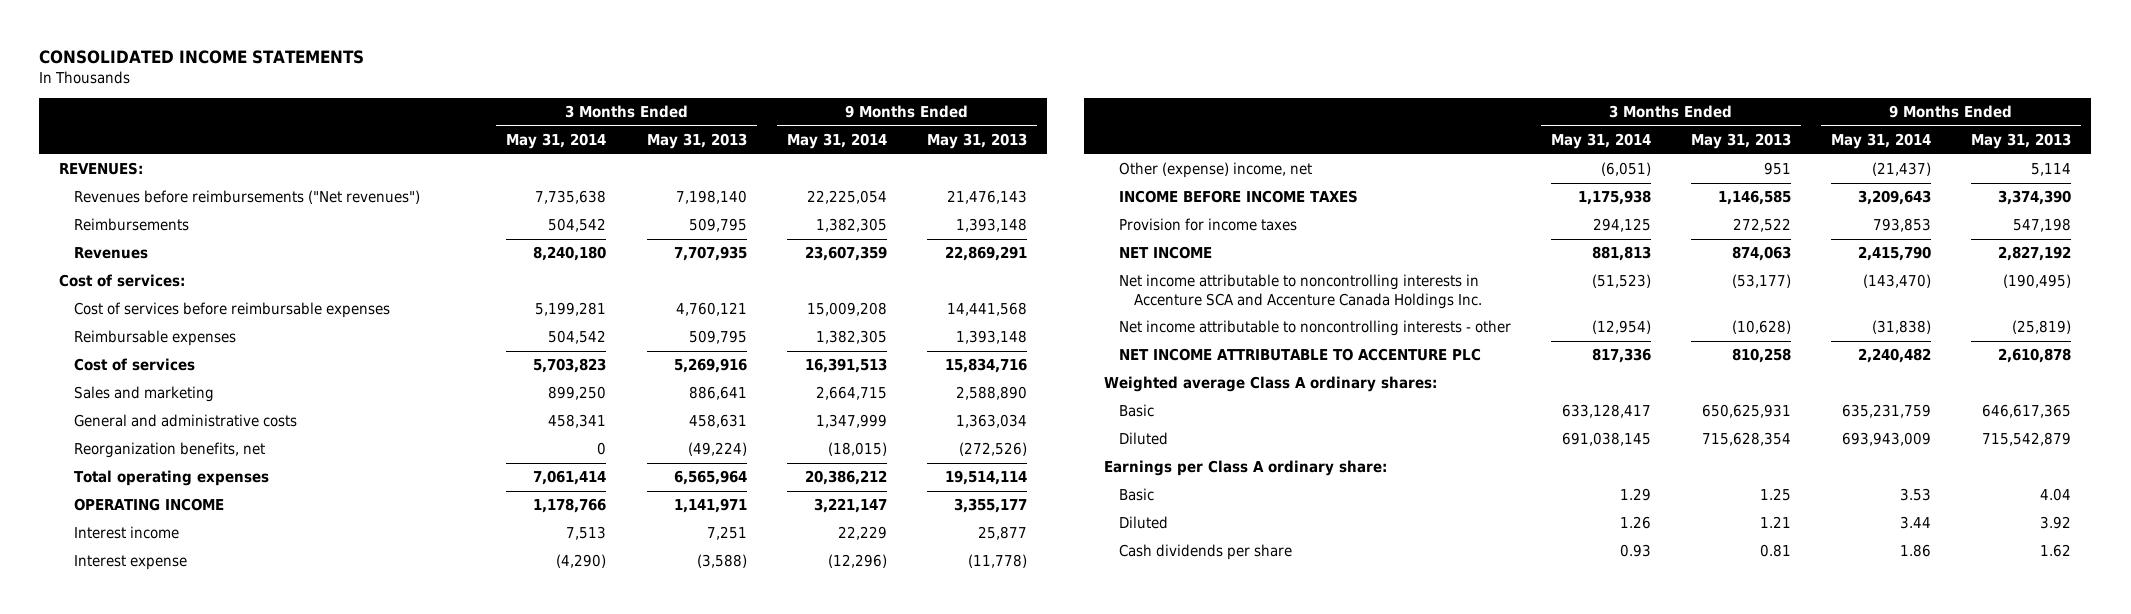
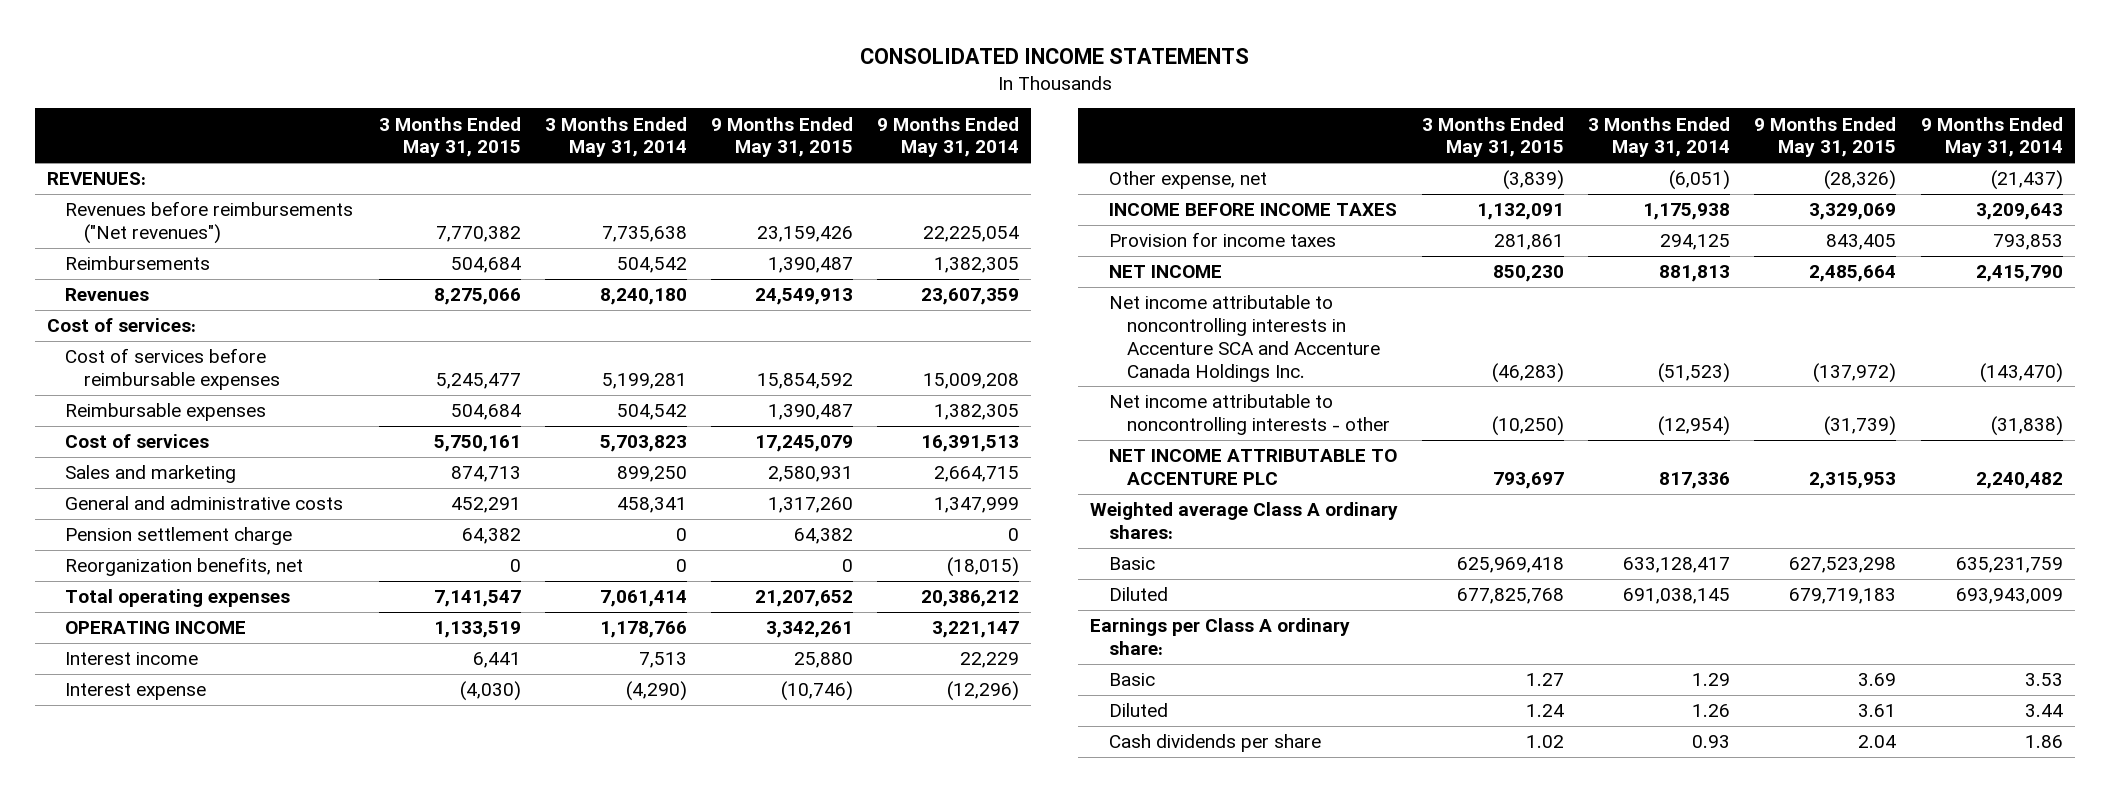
- | 3 Months Ended May 31, 2014 | 3 Months Ended May 31, 2013 | 9 Months Ended May 31, 2014 | 9 Months Ended May 31, 2013
+ | 3 Months Ended May 31, 2015 | 3 Months Ended May 31, 2014 | 9 Months Ended May 31, 2015 | 9 Months Ended May 31, 2014
+ Pension settlement charge | 64,382 | 0 | 64,382 | 0
- Other (expense) income, net | (6,051) | 951 | (21,437) | 5,114
+ Other expense, net | (3,839) | (6,051) | (28,326) | (21,437)

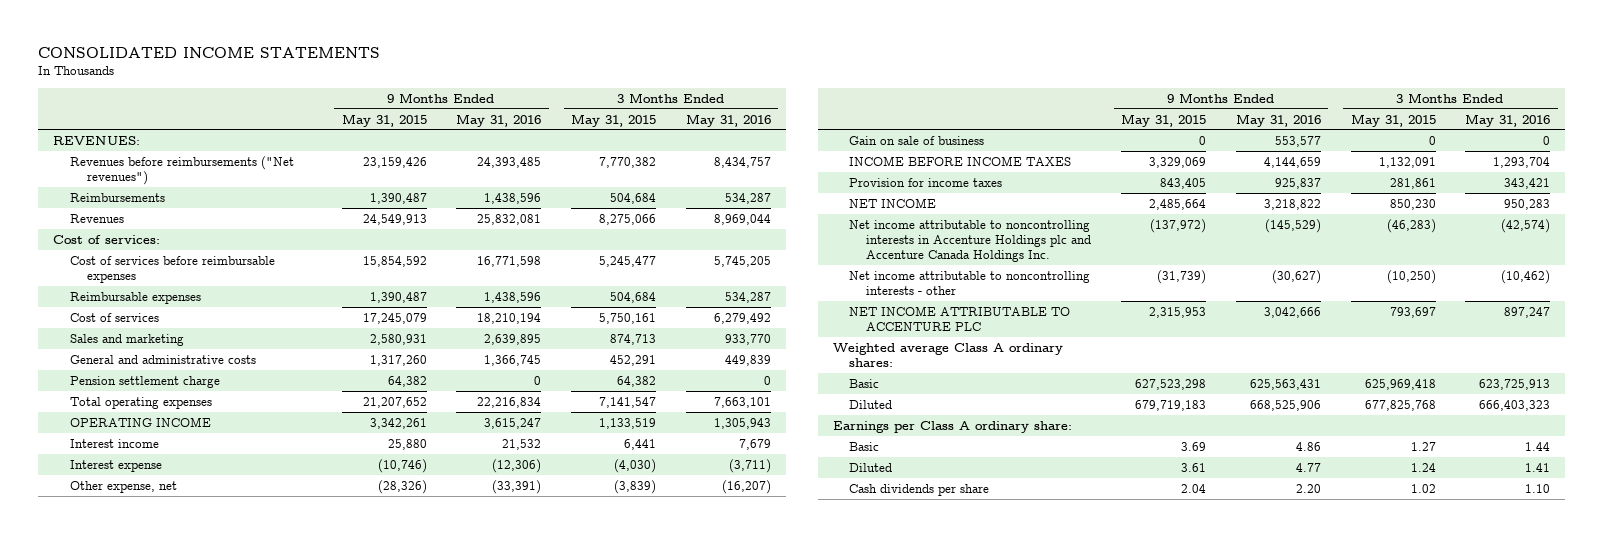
- | 3 Months Ended May 31, 2015 | 3 Months Ended May 31, 2014 | 9 Months Ended May 31, 2015 | 9 Months Ended May 31, 2014
+ | 9 Months Ended May 31, 2015 | 9 Months Ended May 31, 2016 | 3 Months Ended May 31, 2015 | 3 Months Ended May 31, 2016
- Reorganization benefits, net | 0 | 0 | 0 | (18,015)
+ Gain on sale of business | 0 | 553,577 | 0 | 0
- Net income attributable to noncontrolling interests in Accenture SCA and Accenture Canada Holdings Inc. | (46,283) | (51,523) | (137,972) | (143,470)
+ Net income attributable to noncontrolling interests in Accenture Holdings plc and Accenture Canada Holdings Inc. | (137,972) | (145,529) | (46,283) | (42,574)

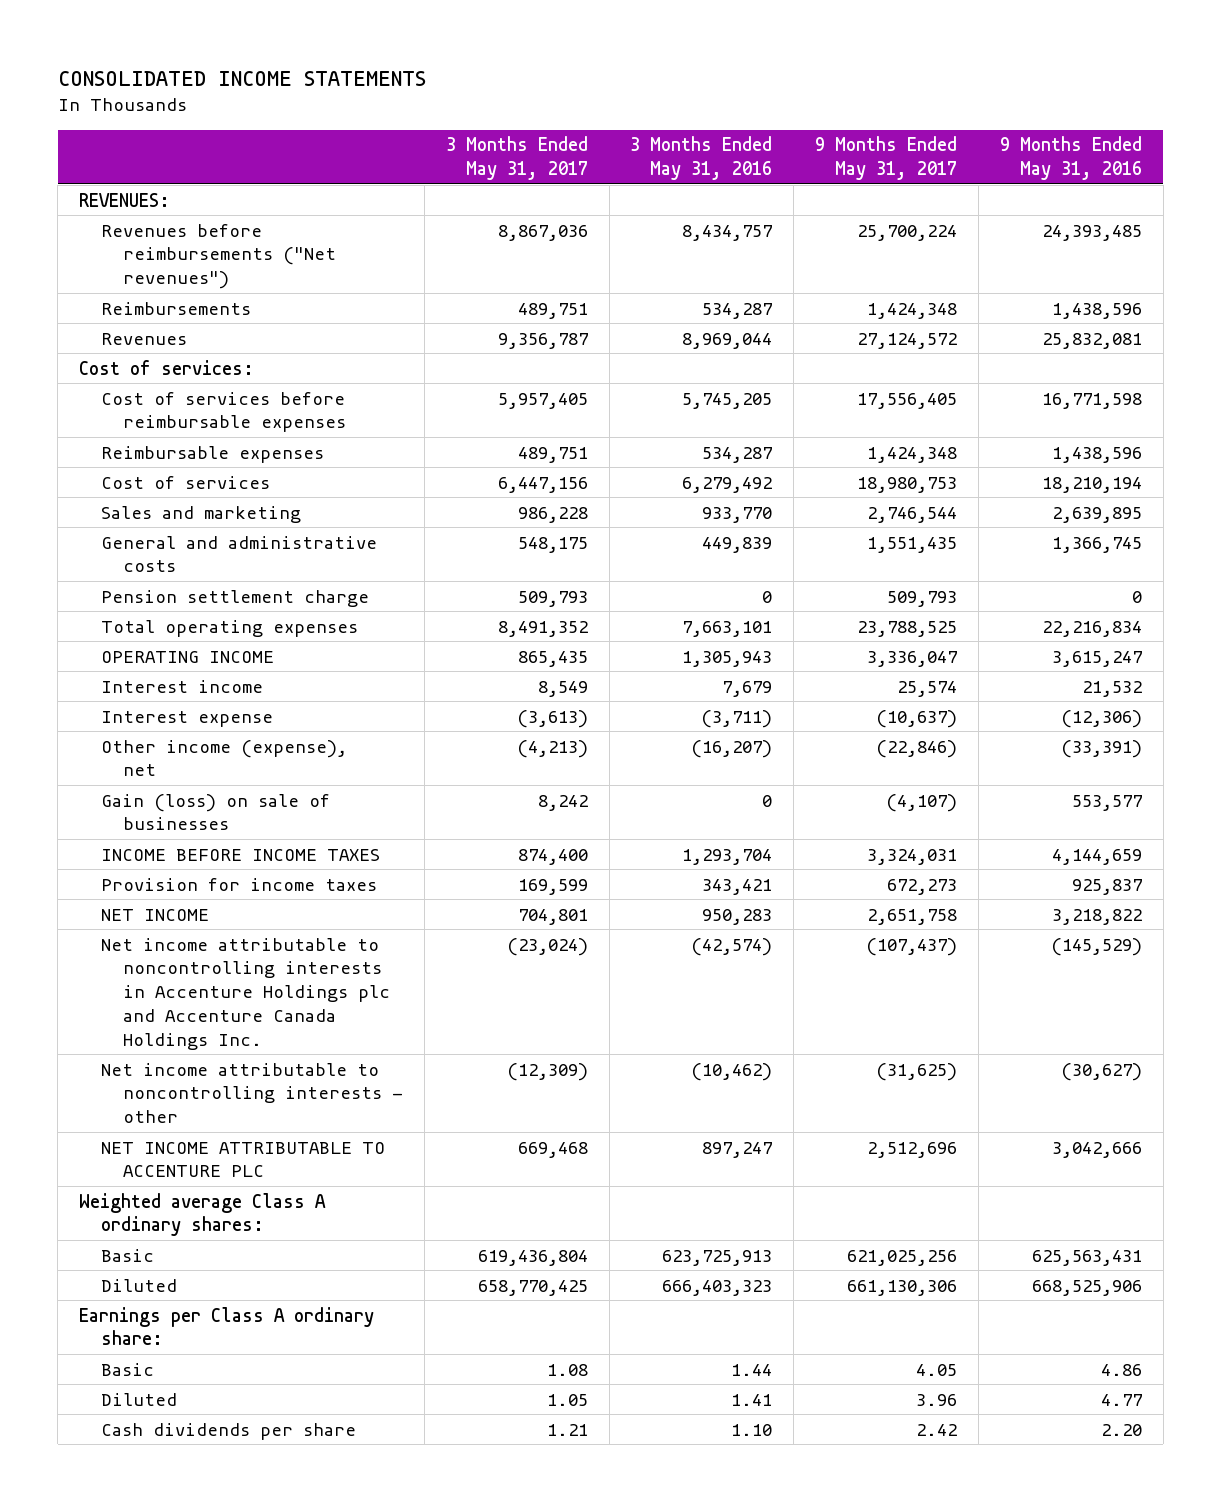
- | 9 Months Ended May 31, 2015 | 9 Months Ended May 31, 2016 | 3 Months Ended May 31, 2015 | 3 Months Ended May 31, 2016
+ | 3 Months Ended May 31, 2017 | 3 Months Ended May 31, 2016 | 9 Months Ended May 31, 2017 | 9 Months Ended May 31, 2016
- Other expense, net | (28,326) | (33,391) | (3,839) | (16,207)
- Gain on sale of business | 0 | 553,577 | 0 | 0
+ Other income (expense), net | (4,213) | (16,207) | (22,846) | (33,391)
+ Gain (loss) on sale of businesses | 8,242 | 0 | (4,107) | 553,577

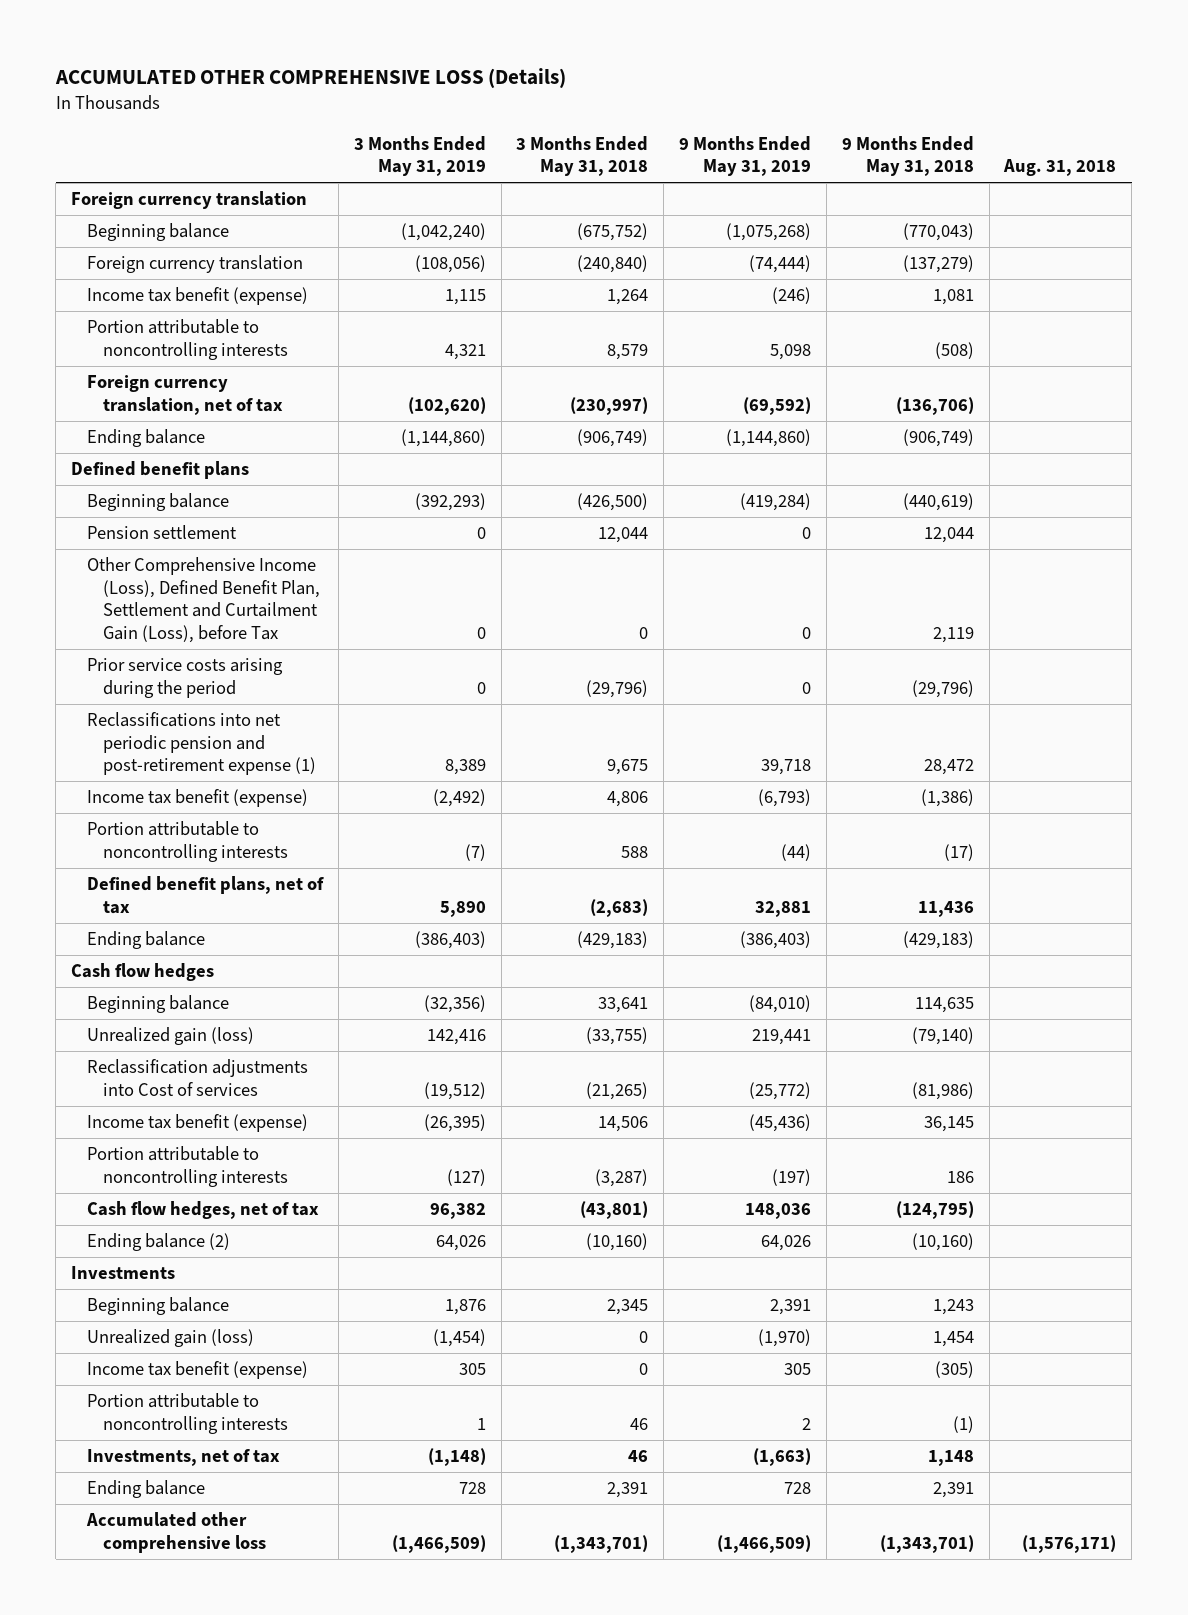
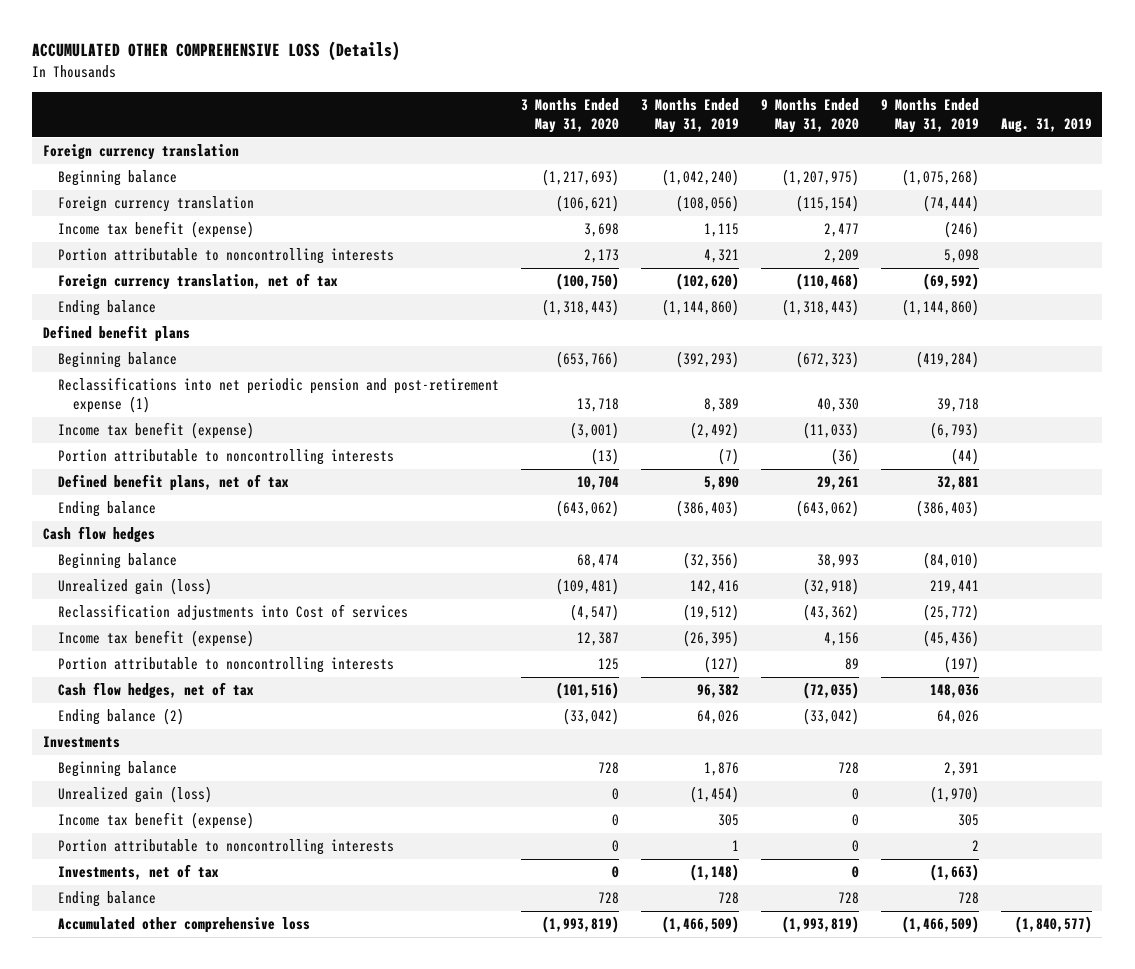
- | 3 Months Ended May 31, 2019 | 3 Months Ended May 31, 2018 | 9 Months Ended May 31, 2019 | 9 Months Ended May 31, 2018 | Aug. 31, 2018
+ | 3 Months Ended May 31, 2020 | 3 Months Ended May 31, 2019 | 9 Months Ended May 31, 2020 | 9 Months Ended May 31, 2019 | Aug. 31, 2019
- Pension settlement | 0 | 12,044 | 0 | 12,044 |
- Other Comprehensive Income (Loss), Defined Benefit Plan, Settlement and Curtailment Gain (Loss), before Tax | 0 | 0 | 0 | 2,119 |
- Prior service costs arising during the period | 0 | (29,796) | 0 | (29,796) |

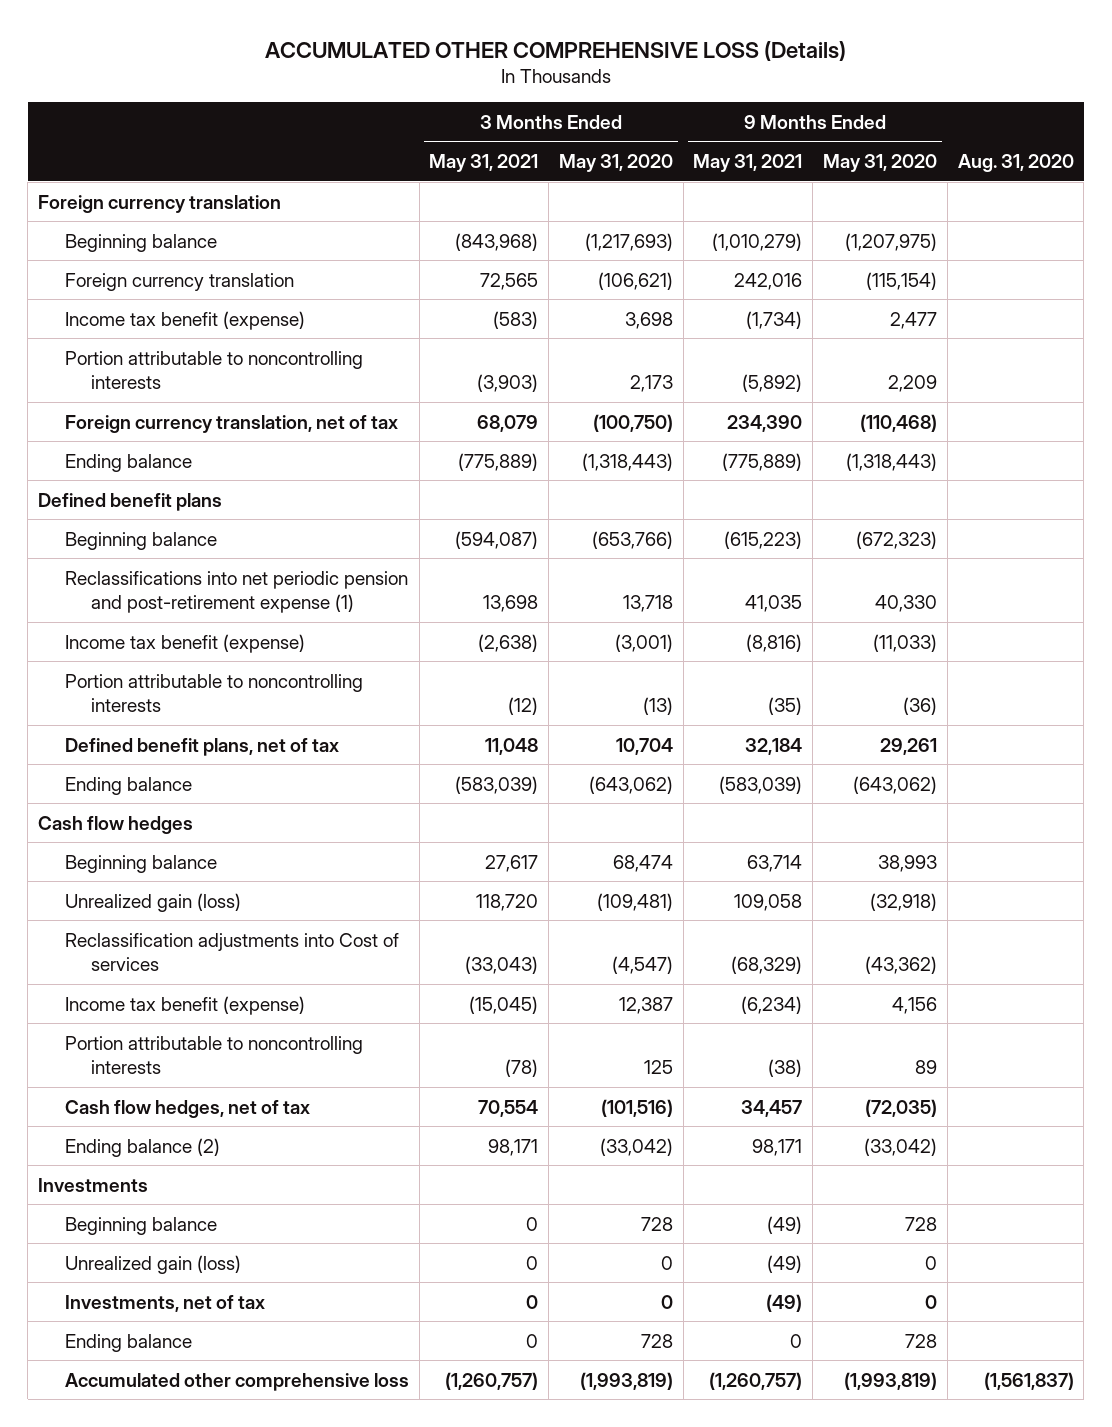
- | 3 Months Ended May 31, 2020 | 3 Months Ended May 31, 2019 | 9 Months Ended May 31, 2020 | 9 Months Ended May 31, 2019 | Aug. 31, 2019
+ | 3 Months Ended May 31, 2021 | 3 Months Ended May 31, 2020 | 9 Months Ended May 31, 2021 | 9 Months Ended May 31, 2020 | Aug. 31, 2020
- Income tax benefit (expense) | 0 | 305 | 0 | 305 |
- Portion attributable to noncontrolling interests | 0 | 1 | 0 | 2 |

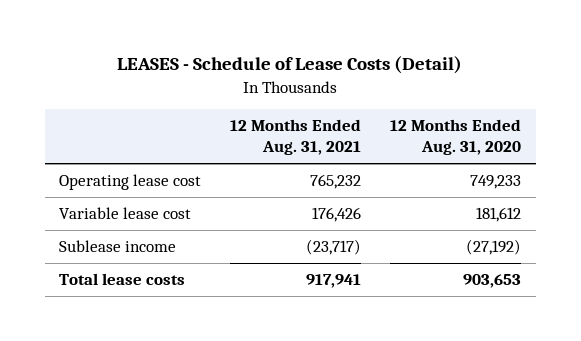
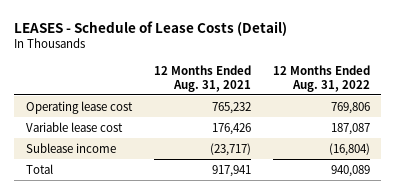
- | 12 Months Ended Aug. 31, 2021 | 12 Months Ended Aug. 31, 2020
+ | 12 Months Ended Aug. 31, 2021 | 12 Months Ended Aug. 31, 2022
- Total lease costs | 917,941 | 903,653
+ Total | 917,941 | 940,089

